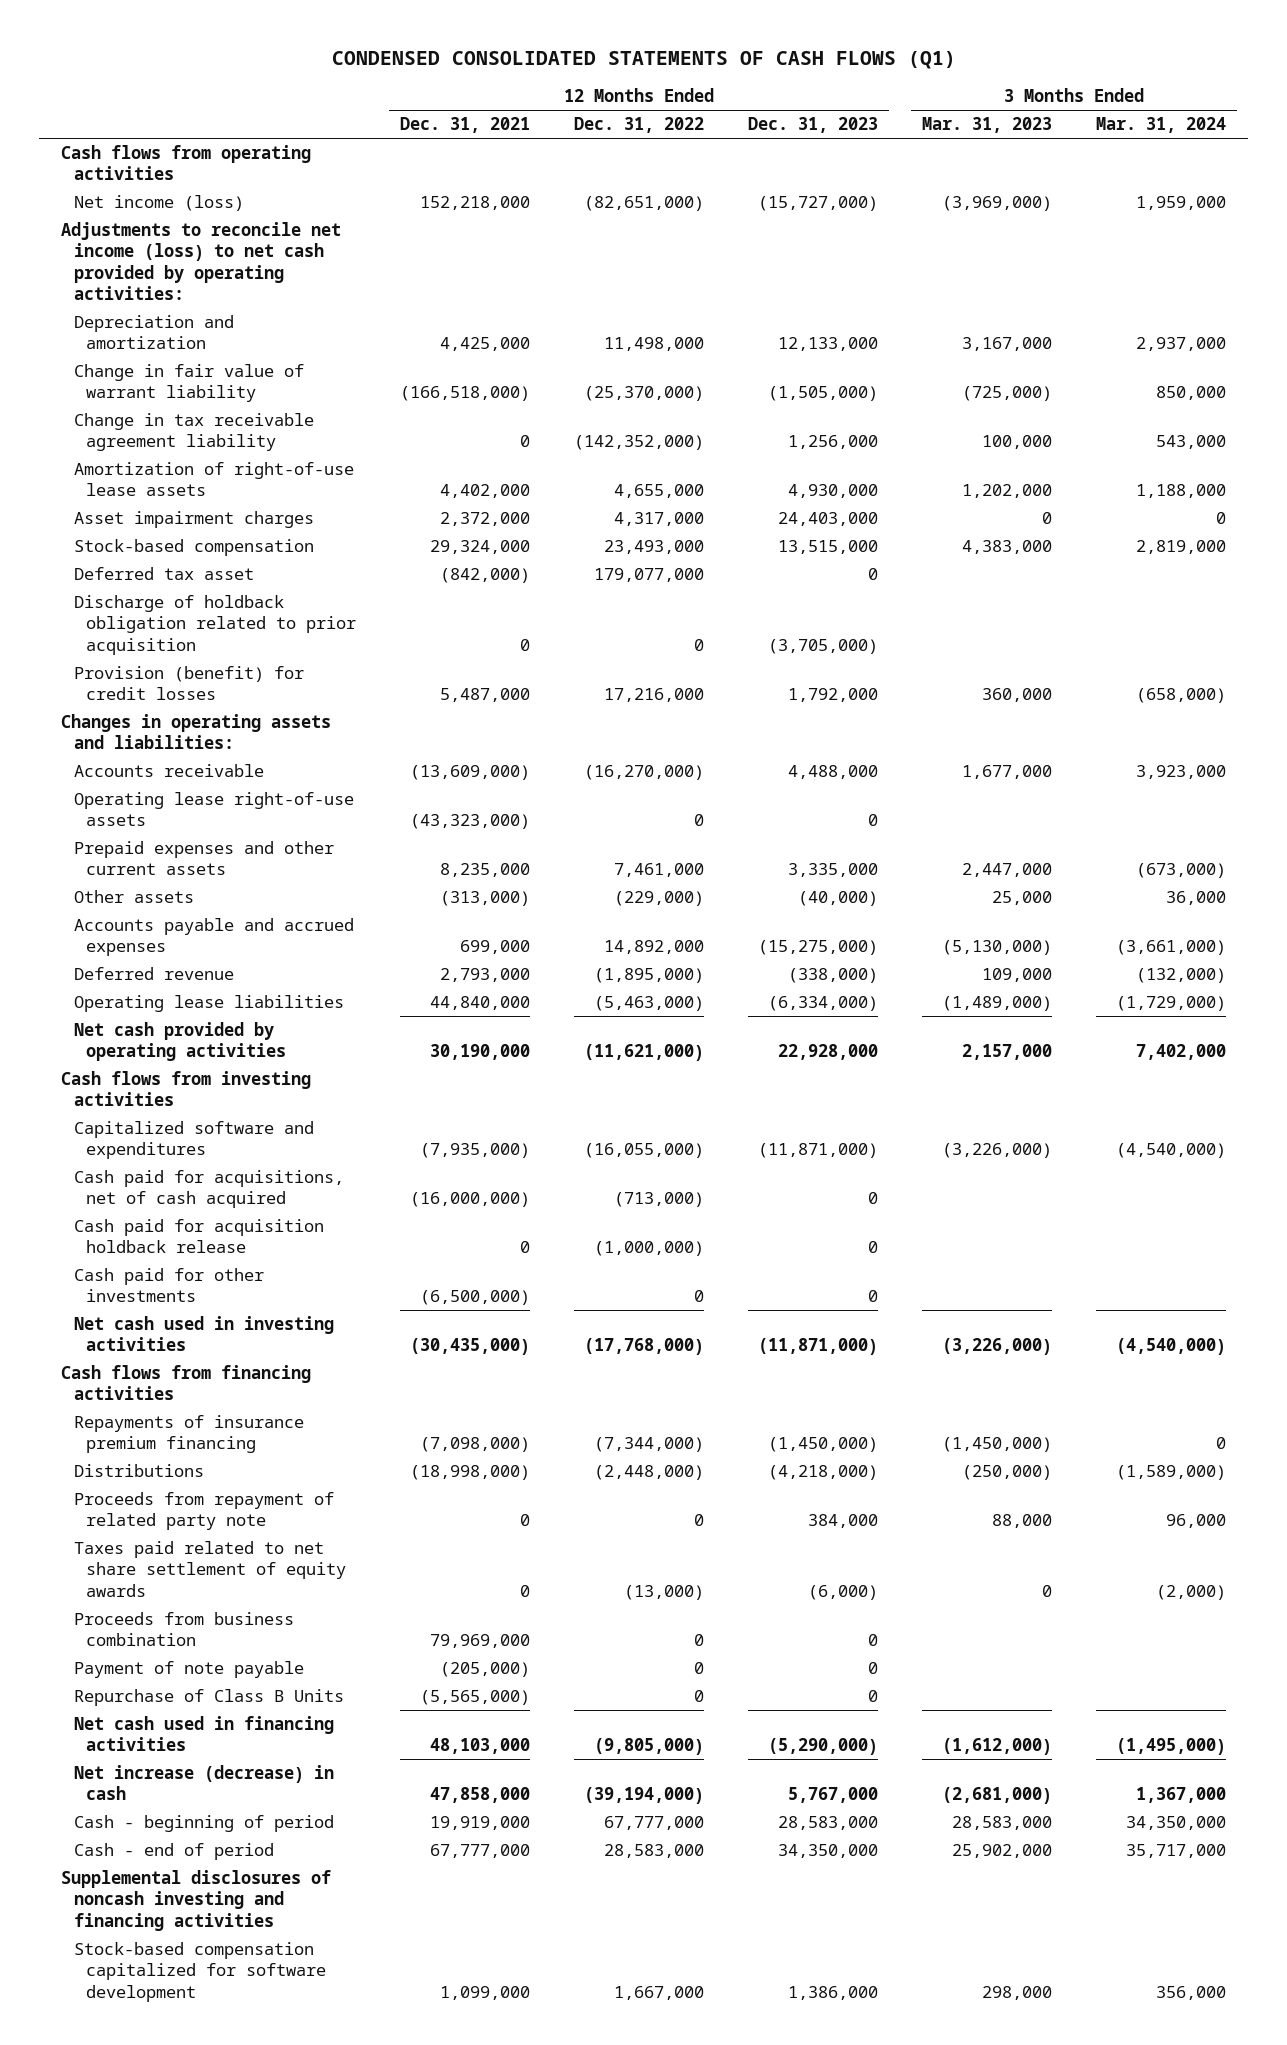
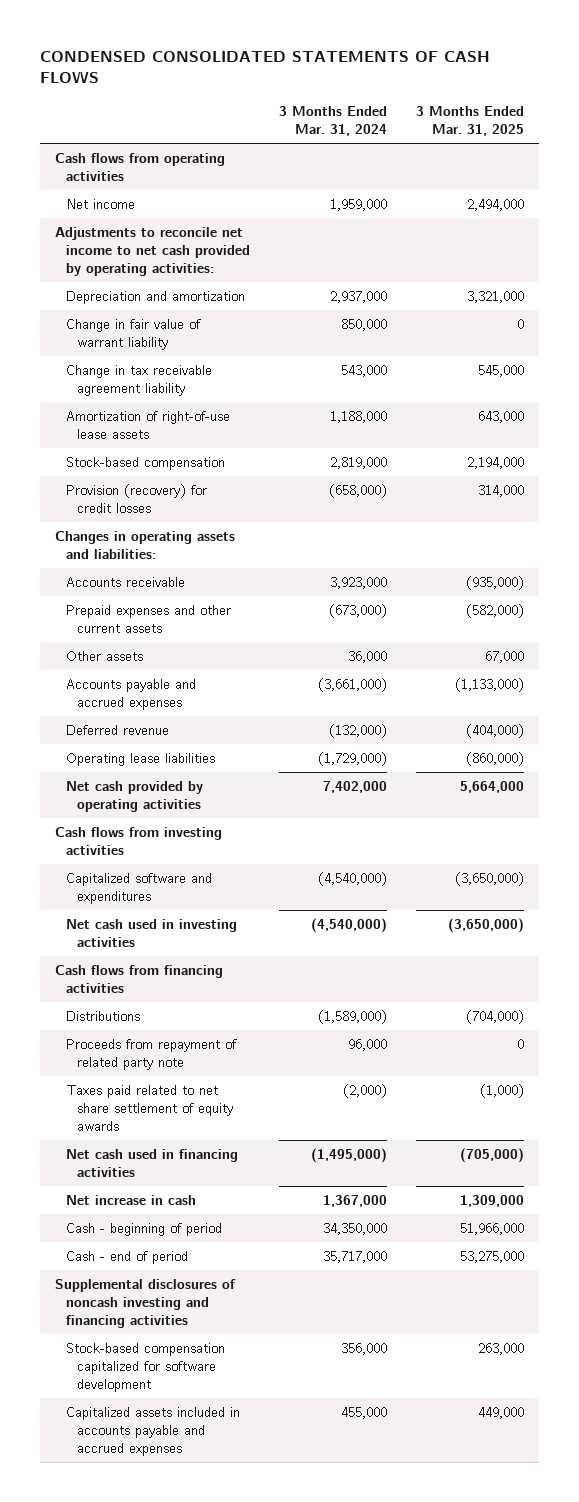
- CONDENSED CONSOLIDATED STATEMENTS OF CASH FLOWS (Q1)
+ CONDENSED CONSOLIDATED STATEMENTS OF CASH FLOWS
- | 12 Months Ended Dec. 31, 2021 | 12 Months Ended Dec. 31, 2022 | 12 Months Ended Dec. 31, 2023 | 3 Months Ended Mar. 31, 2023 | 3 Months Ended Mar. 31, 2024
+ | 3 Months Ended Mar. 31, 2024 | 3 Months Ended Mar. 31, 2025
- Net income (loss) | 152,218,000 | (82,651,000) | (15,727,000) | (3,969,000) | 1,959,000
- Adjustments to reconcile net income (loss) to net cash provided by operating activities:
+ Net income | 1,959,000 | 2,494,000
+ Adjustments to reconcile net income to net cash provided by operating activities:
- Asset impairment charges | 2,372,000 | 4,317,000 | 24,403,000 | 0 | 0
- Deferred tax asset | (842,000) | 179,077,000 | 0 | |
- Discharge of holdback obligation related to prior acquisition | 0 | 0 | (3,705,000) | |
- Provision (benefit) for credit losses | 5,487,000 | 17,216,000 | 1,792,000 | 360,000 | (658,000)
+ Provision (recovery) for credit losses | (658,000) | 314,000
- Operating lease right-of-use assets | (43,323,000) | 0 | 0 | |
- Cash paid for acquisitions, net of cash acquired | (16,000,000) | (713,000) | 0 | |
- Cash paid for acquisition holdback release | 0 | (1,000,000) | 0 | |
- Cash paid for other investments | (6,500,000) | 0 | 0 | |
- Repayments of insurance premium financing | (7,098,000) | (7,344,000) | (1,450,000) | (1,450,000) | 0
- Proceeds from business combination | 79,969,000 | 0 | 0 | |
- Payment of note payable | (205,000) | 0 | 0 | |
- Repurchase of Class B Units | (5,565,000) | 0 | 0 | |
- Net increase (decrease) in cash | 47,858,000 | (39,194,000) | 5,767,000 | (2,681,000) | 1,367,000
+ Net increase in cash | 1,367,000 | 1,309,000
+ Capitalized assets included in accounts payable and accrued expenses | 455,000 | 449,000

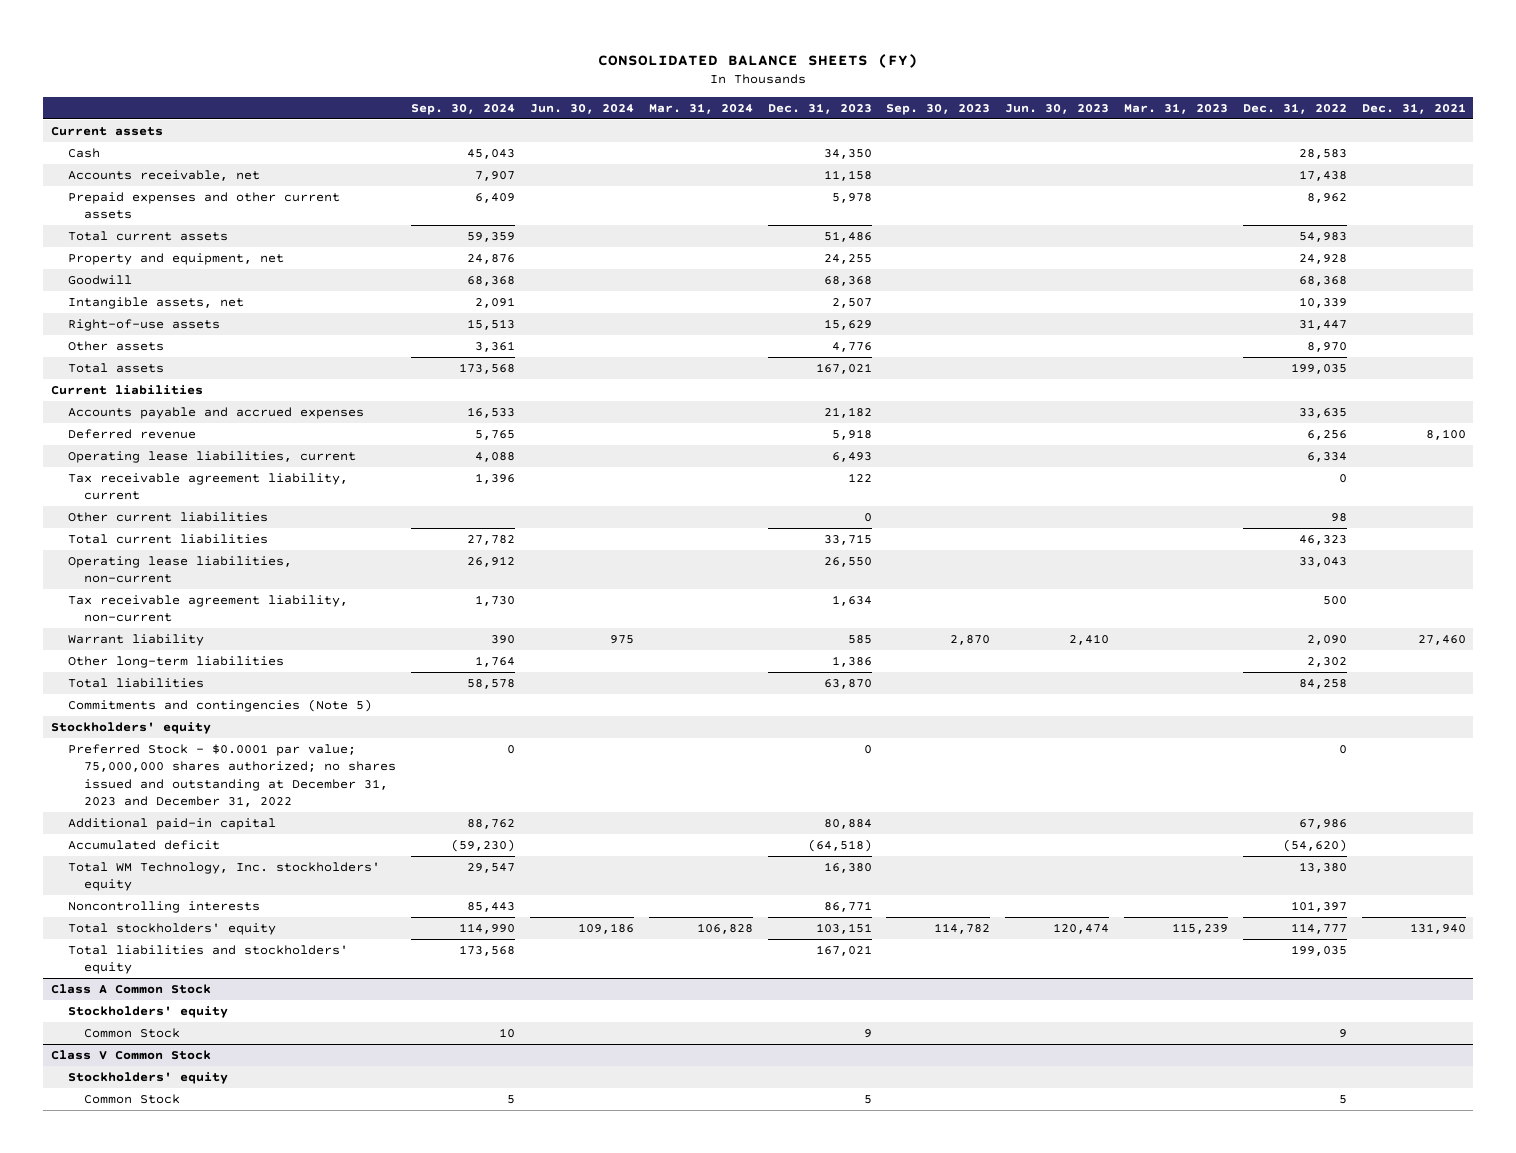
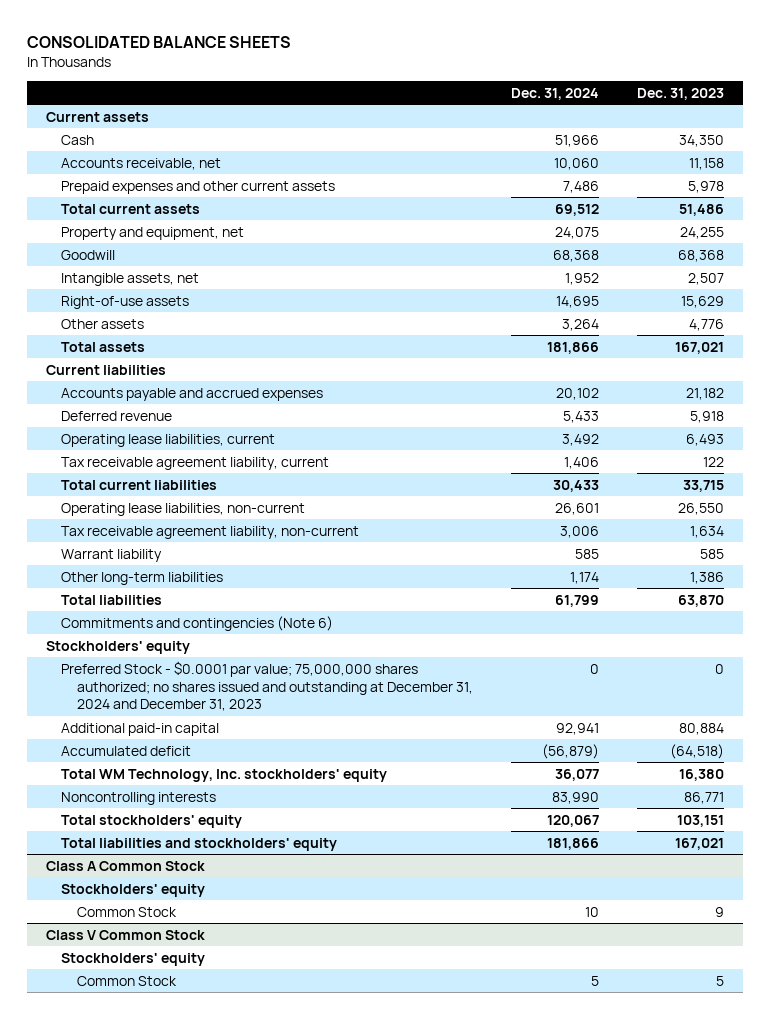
- CONSOLIDATED BALANCE SHEETS (FY)
+ CONSOLIDATED BALANCE SHEETS
- | Sep. 30, 2024 | Jun. 30, 2024 | Mar. 31, 2024 | Dec. 31, 2023 | Sep. 30, 2023 | Jun. 30, 2023 | Mar. 31, 2023 | Dec. 31, 2022 | Dec. 31, 2021
+ | Dec. 31, 2024 | Dec. 31, 2023
- Other current liabilities | | | | 0 | | | | 98 |
- Commitments and contingencies (Note 5)
+ Commitments and contingencies (Note 6)
- Preferred Stock - $0.0001 par value; 75,000,000 shares authorized; no shares issued and outstanding at December 31, 2023 and December 31, 2022 | 0 | | | 0 | | | | 0 |
+ Preferred Stock - $0.0001 par value; 75,000,000 shares authorized; no shares issued and outstanding at December 31, 2024 and December 31, 2023 | 0 | 0

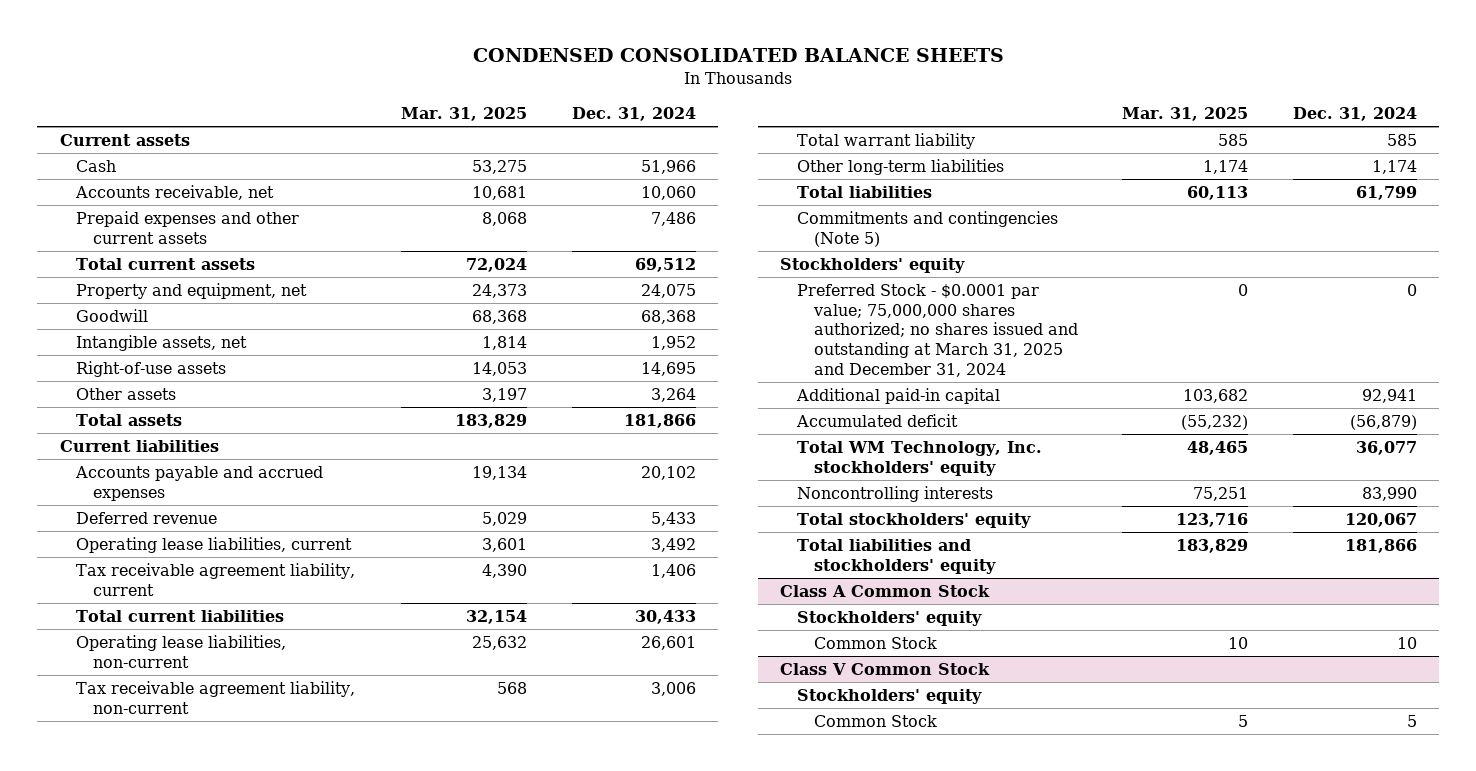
- CONSOLIDATED BALANCE SHEETS
+ CONDENSED CONSOLIDATED BALANCE SHEETS
- | Dec. 31, 2024 | Dec. 31, 2023
+ | Mar. 31, 2025 | Dec. 31, 2024
- Warrant liability | 585 | 585
+ Total warrant liability | 585 | 585
- Commitments and contingencies (Note 6)
+ Commitments and contingencies (Note 5)
- Preferred Stock - $0.0001 par value; 75,000,000 shares authorized; no shares issued and outstanding at December 31, 2024 and December 31, 2023 | 0 | 0
+ Preferred Stock - $0.0001 par value; 75,000,000 shares authorized; no shares issued and outstanding at March 31, 2025 and December 31, 2024 | 0 | 0

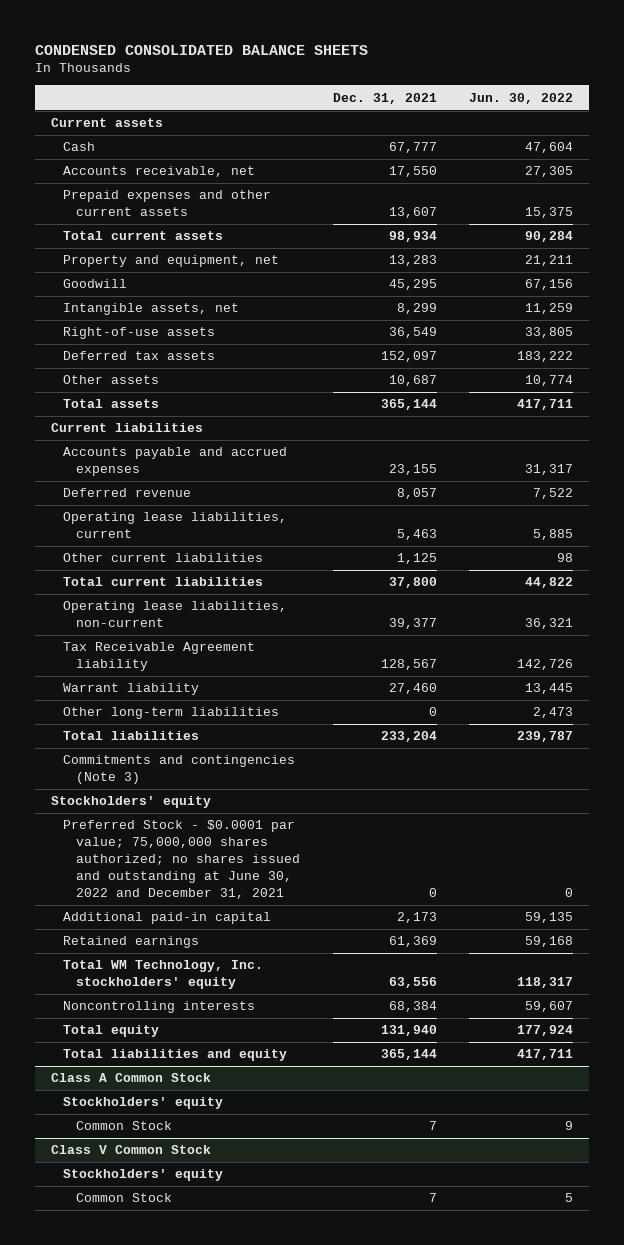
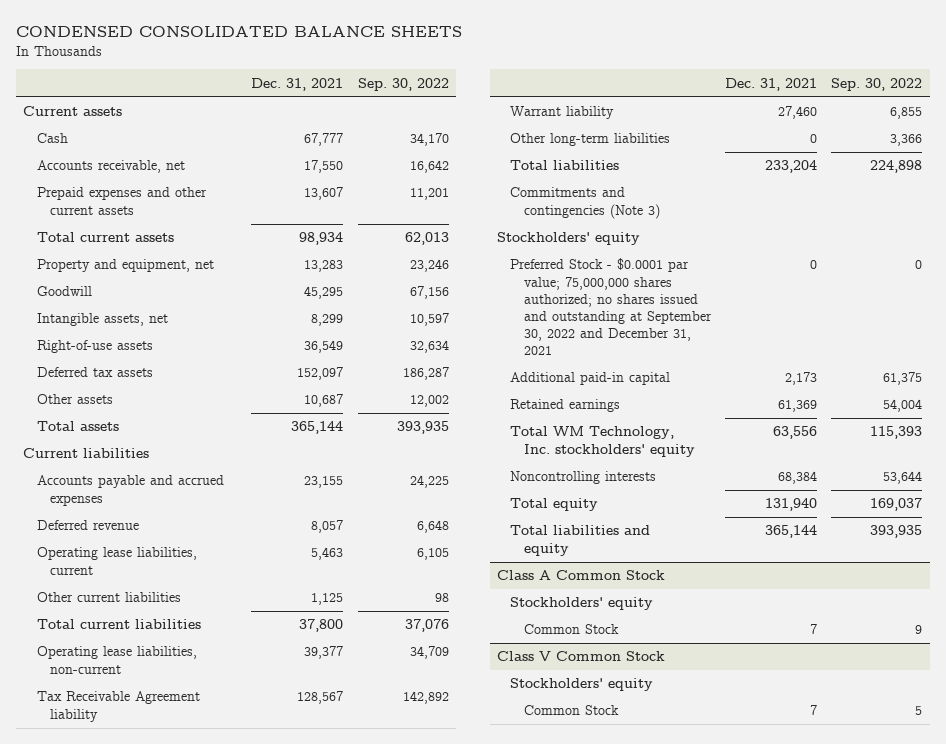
- | Dec. 31, 2021 | Jun. 30, 2022
+ | Dec. 31, 2021 | Sep. 30, 2022
- Preferred Stock - $0.0001 par value; 75,000,000 shares authorized; no shares issued and outstanding at June 30, 2022 and December 31, 2021 | 0 | 0
+ Preferred Stock - $0.0001 par value; 75,000,000 shares authorized; no shares issued and outstanding at September 30, 2022 and December 31, 2021 | 0 | 0

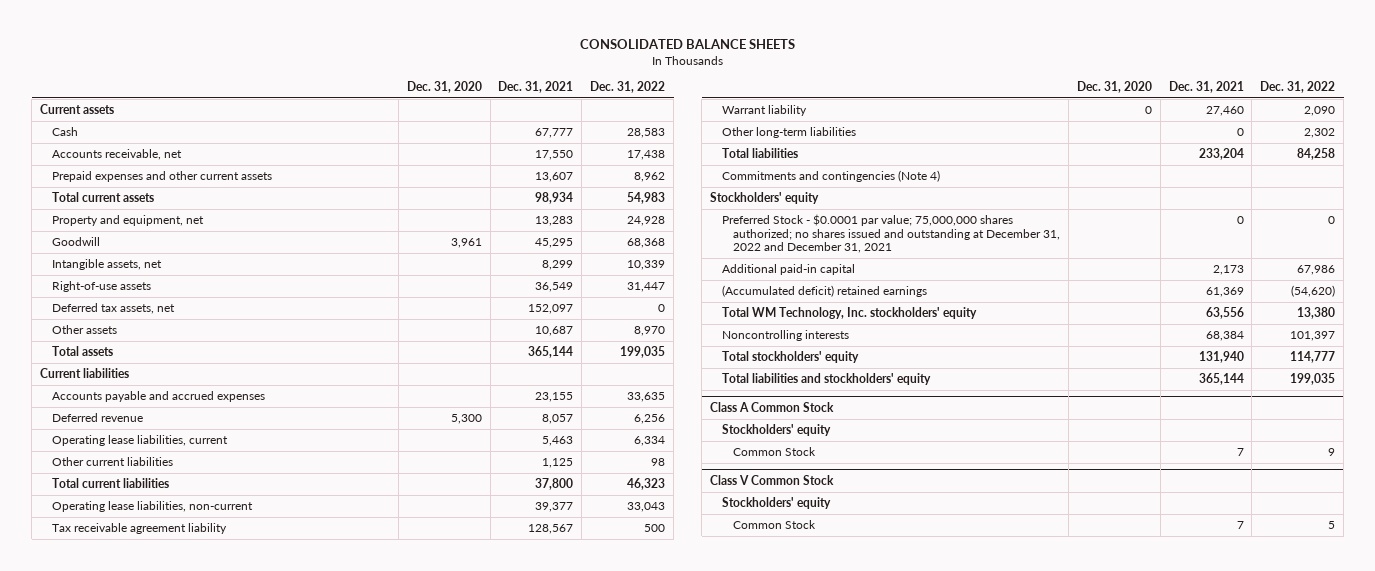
- CONDENSED CONSOLIDATED BALANCE SHEETS
+ CONSOLIDATED BALANCE SHEETS
- | Dec. 31, 2021 | Sep. 30, 2022
+ | Dec. 31, 2020 | Dec. 31, 2021 | Dec. 31, 2022
- Deferred tax assets | 152,097 | 186,287
+ Deferred tax assets, net | | 152,097 | 0
- Tax Receivable Agreement liability | 128,567 | 142,892
+ Tax receivable agreement liability | | 128,567 | 500
- Commitments and contingencies (Note 3)
+ Commitments and contingencies (Note 4)
- Preferred Stock - $0.0001 par value; 75,000,000 shares authorized; no shares issued and outstanding at September 30, 2022 and December 31, 2021 | 0 | 0
+ Preferred Stock - $0.0001 par value; 75,000,000 shares authorized; no shares issued and outstanding at December 31, 2022 and December 31, 2021 | | 0 | 0
- Retained earnings | 61,369 | 54,004
+ (Accumulated deficit) retained earnings | | 61,369 | (54,620)
- Total equity | 131,940 | 169,037
- Total liabilities and equity | 365,144 | 393,935
+ Total stockholders' equity | | 131,940 | 114,777
+ Total liabilities and stockholders' equity | | 365,144 | 199,035

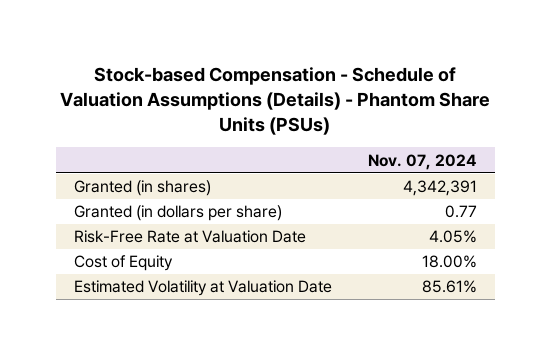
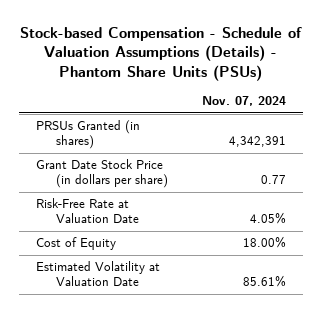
- Granted (in shares) | 4,342,391
- Granted (in dollars per share) | 0.77
+ PRSUs Granted (in shares) | 4,342,391
+ Grant Date Stock Price (in dollars per share) | 0.77

